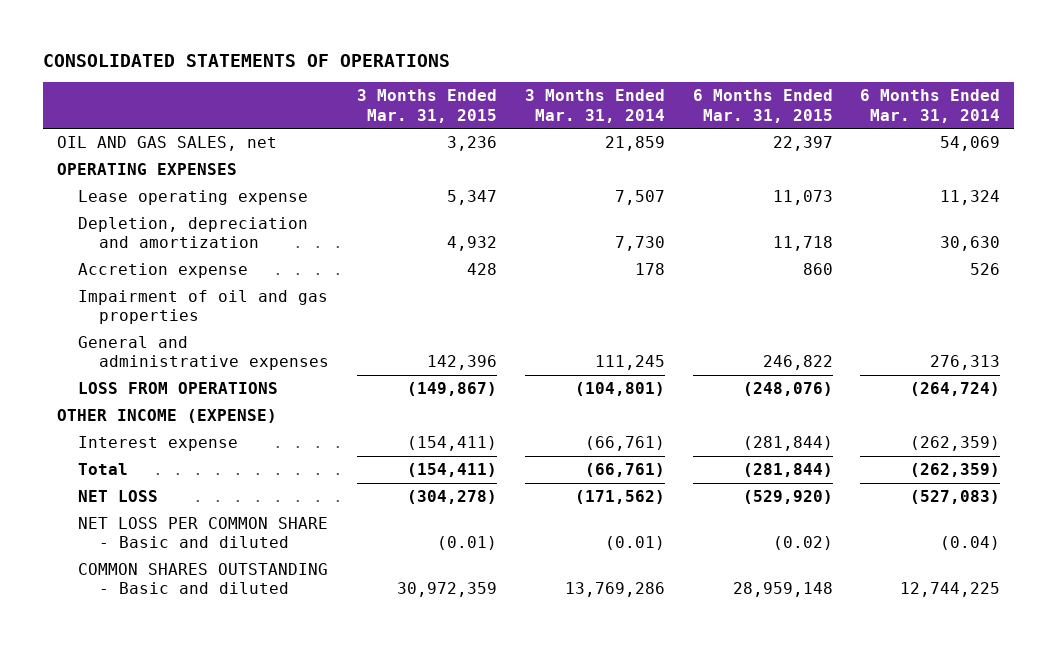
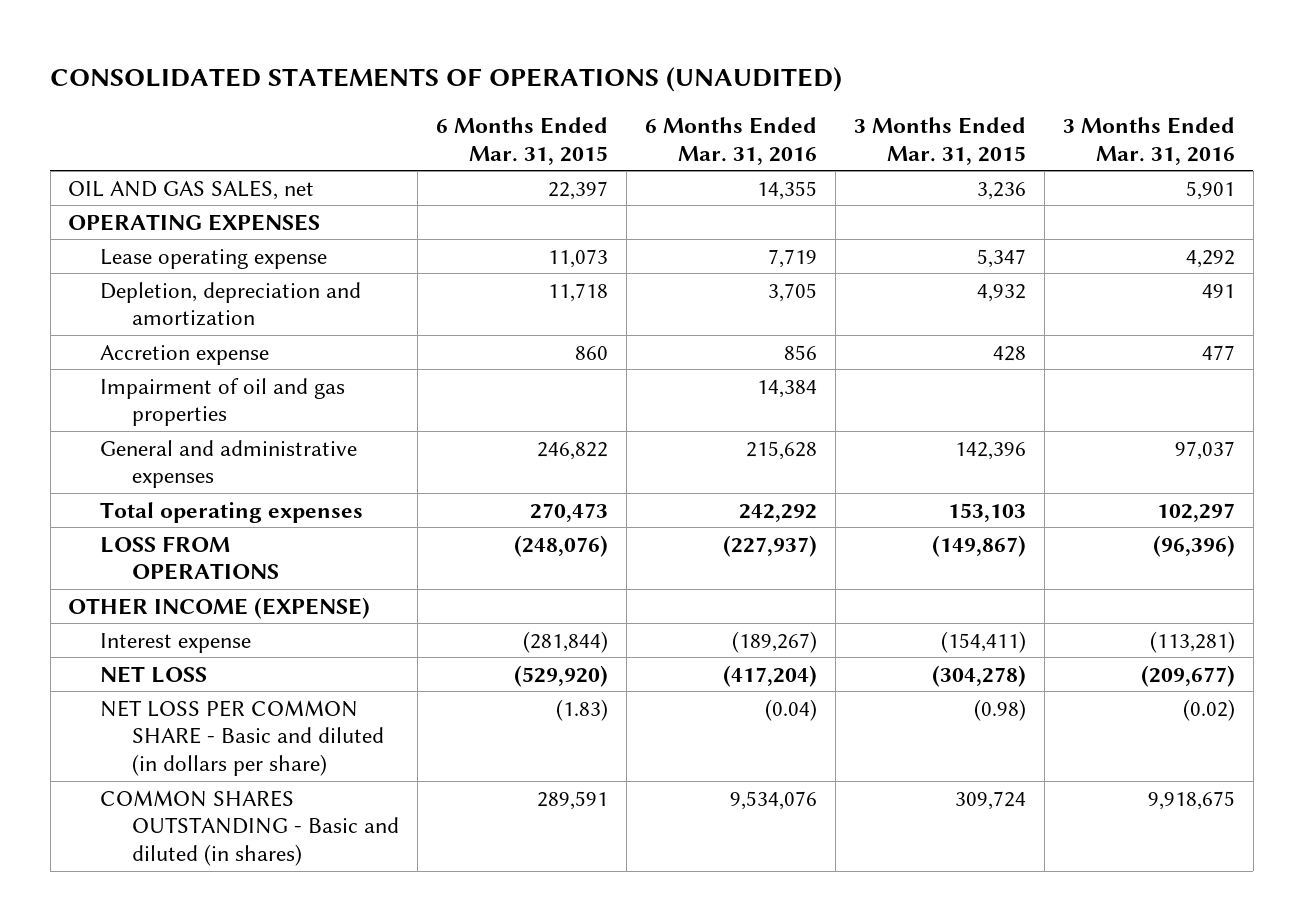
- CONSOLIDATED STATEMENTS OF OPERATIONS
+ CONSOLIDATED STATEMENTS OF OPERATIONS (UNAUDITED)
- | 3 Months Ended Mar. 31, 2015 | 3 Months Ended Mar. 31, 2014 | 6 Months Ended Mar. 31, 2015 | 6 Months Ended Mar. 31, 2014
+ | 6 Months Ended Mar. 31, 2015 | 6 Months Ended Mar. 31, 2016 | 3 Months Ended Mar. 31, 2015 | 3 Months Ended Mar. 31, 2016
+ Total operating expenses | 270,473 | 242,292 | 153,103 | 102,297
- Total | (154,411) | (66,761) | (281,844) | (262,359)
- NET LOSS PER COMMON SHARE - Basic and diluted | (0.01) | (0.01) | (0.02) | (0.04)
- COMMON SHARES OUTSTANDING - Basic and diluted | 30,972,359 | 13,769,286 | 28,959,148 | 12,744,225
+ NET LOSS PER COMMON SHARE - Basic and diluted (in dollars per share) | (1.83) | (0.04) | (0.98) | (0.02)
+ COMMON SHARES OUTSTANDING - Basic and diluted (in shares) | 289,591 | 9,534,076 | 309,724 | 9,918,675

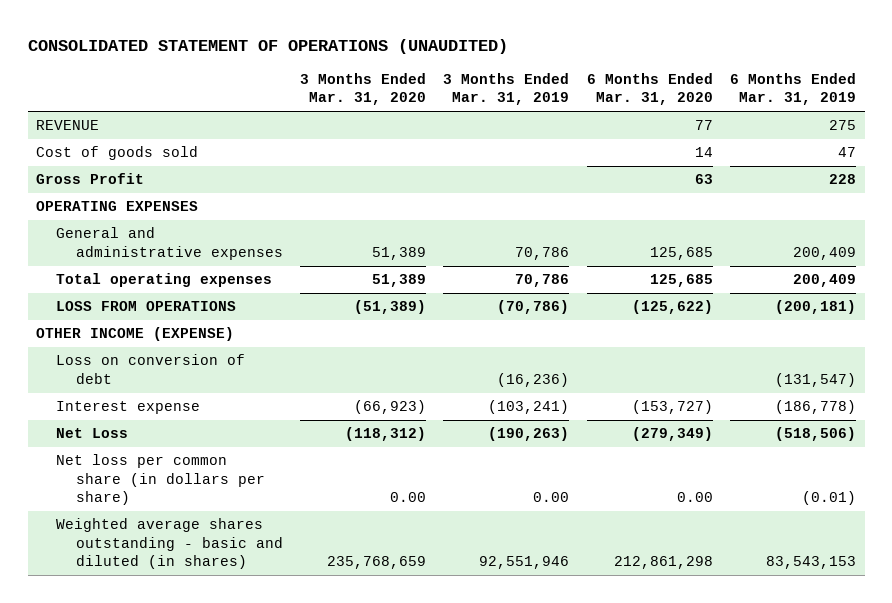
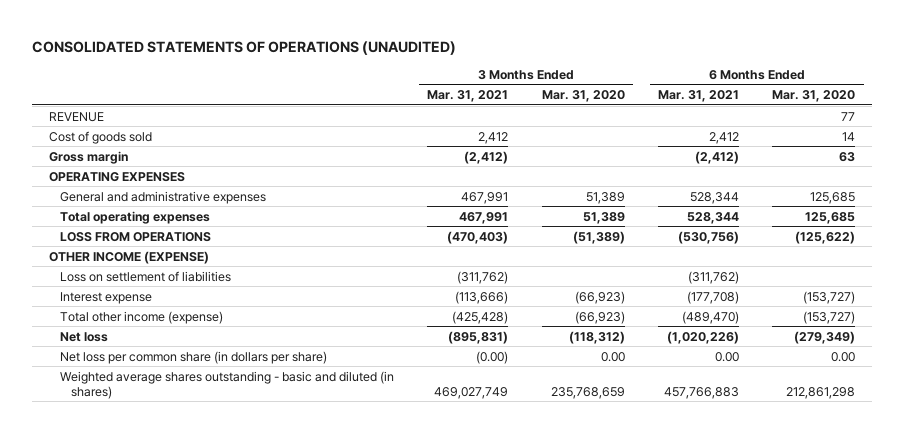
- CONSOLIDATED STATEMENT OF OPERATIONS (UNAUDITED)
+ CONSOLIDATED STATEMENTS OF OPERATIONS (UNAUDITED)
- | 3 Months Ended Mar. 31, 2020 | 3 Months Ended Mar. 31, 2019 | 6 Months Ended Mar. 31, 2020 | 6 Months Ended Mar. 31, 2019
+ | 3 Months Ended Mar. 31, 2021 | 3 Months Ended Mar. 31, 2020 | 6 Months Ended Mar. 31, 2021 | 6 Months Ended Mar. 31, 2020
- Gross Profit | | | 63 | 228
+ Gross margin | (2,412) | | (2,412) | 63
- Loss on conversion of debt | | (16,236) | | (131,547)
+ Loss on settlement of liabilities | (311,762) | | (311,762) |
- Net Loss | (118,312) | (190,263) | (279,349) | (518,506)
+ Total other income (expense) | (425,428) | (66,923) | (489,470) | (153,727)
+ Net loss | (895,831) | (118,312) | (1,020,226) | (279,349)

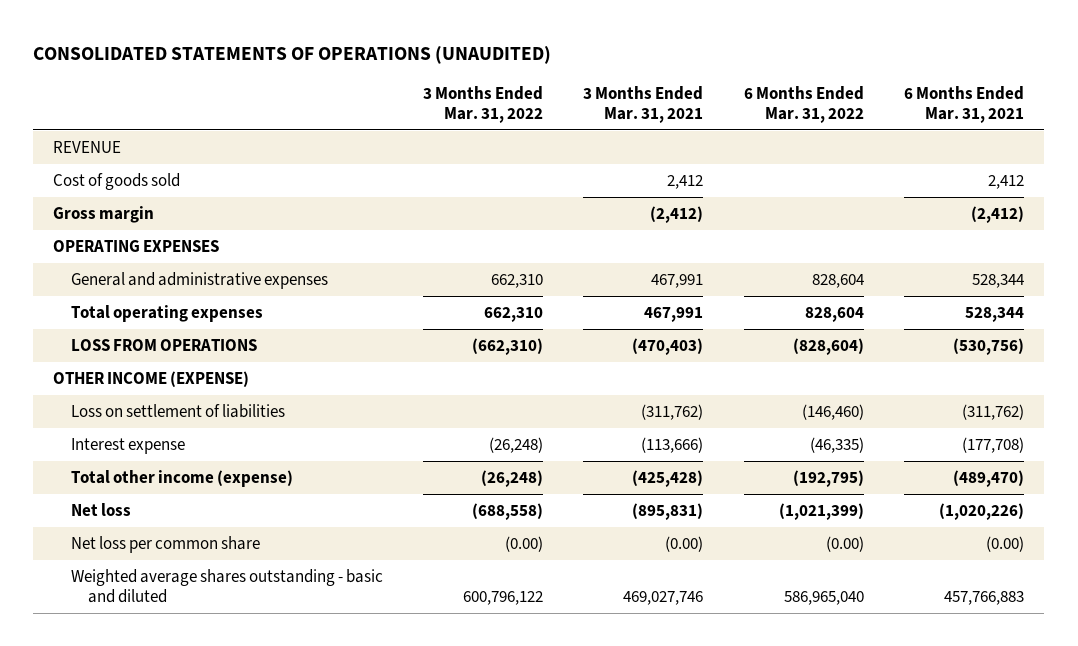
- | 3 Months Ended Mar. 31, 2021 | 3 Months Ended Mar. 31, 2020 | 6 Months Ended Mar. 31, 2021 | 6 Months Ended Mar. 31, 2020
+ | 3 Months Ended Mar. 31, 2022 | 3 Months Ended Mar. 31, 2021 | 6 Months Ended Mar. 31, 2022 | 6 Months Ended Mar. 31, 2021
- Net loss per common share (in dollars per share) | (0.00) | 0.00 | 0.00 | 0.00
- Weighted average shares outstanding - basic and diluted (in shares) | 469,027,749 | 235,768,659 | 457,766,883 | 212,861,298
+ Net loss per common share | (0.00) | (0.00) | (0.00) | (0.00)
+ Weighted average shares outstanding - basic and diluted | 600,796,122 | 469,027,746 | 586,965,040 | 457,766,883

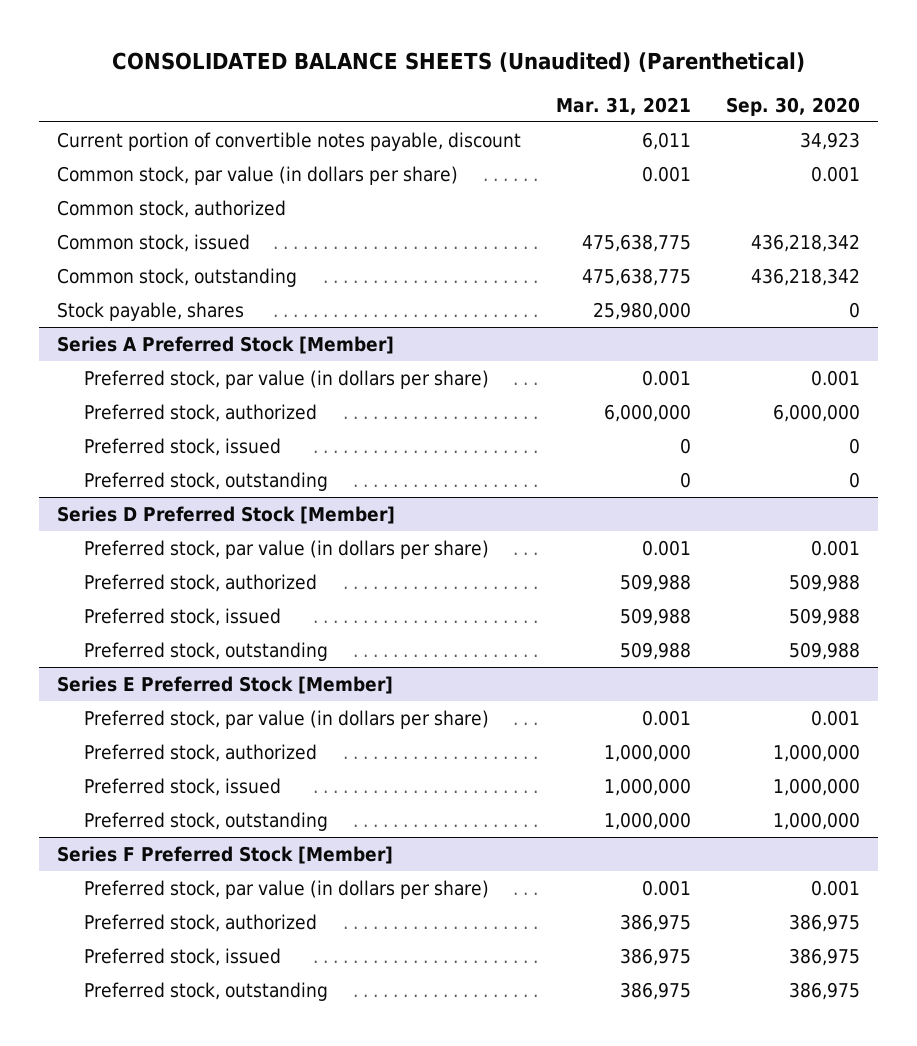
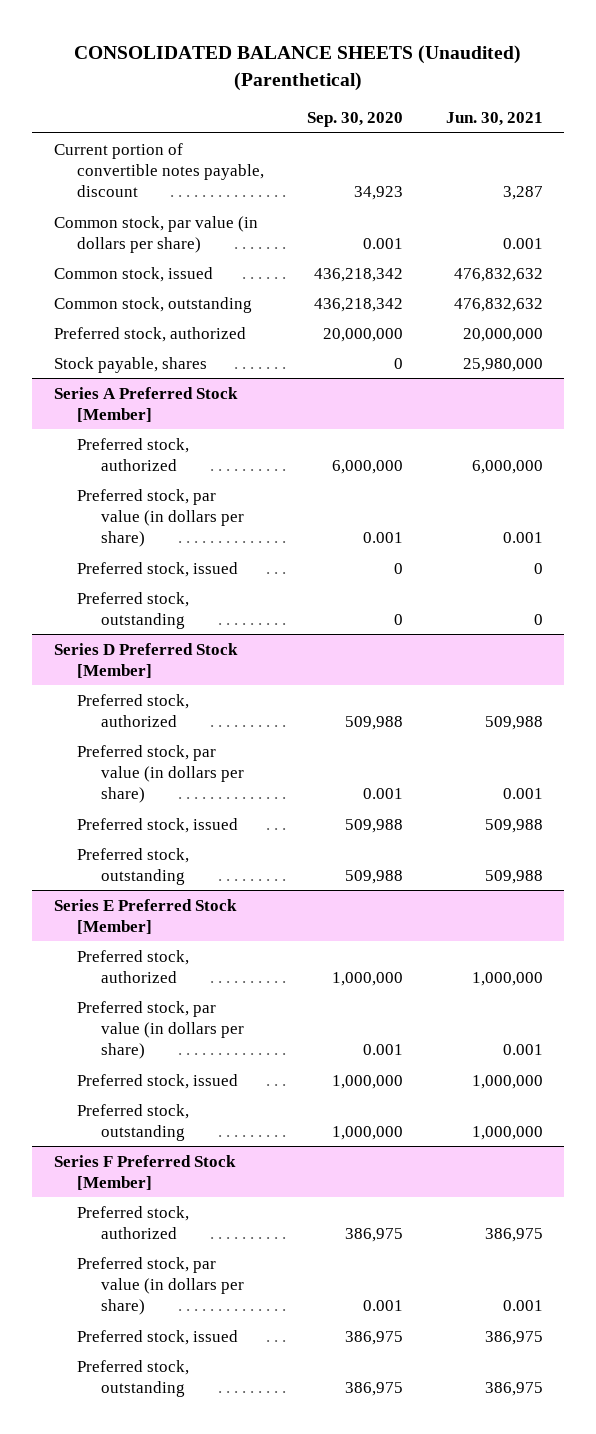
- | Mar. 31, 2021 | Sep. 30, 2020
+ | Sep. 30, 2020 | Jun. 30, 2021
- Common stock, authorized
+ Preferred stock, authorized | 20,000,000 | 20,000,000
@ Series A Preferred Stock [Member]
moved down: Preferred stock, par value (in dollars per share) | 0.001 | 0.001
@ Series D Preferred Stock [Member]
moved down: Preferred stock, par value (in dollars per share) | 0.001 | 0.001
@ Series E Preferred Stock [Member]
moved down: Preferred stock, par value (in dollars per share) | 0.001 | 0.001
@ Series F Preferred Stock [Member]
moved down: Preferred stock, par value (in dollars per share) | 0.001 | 0.001

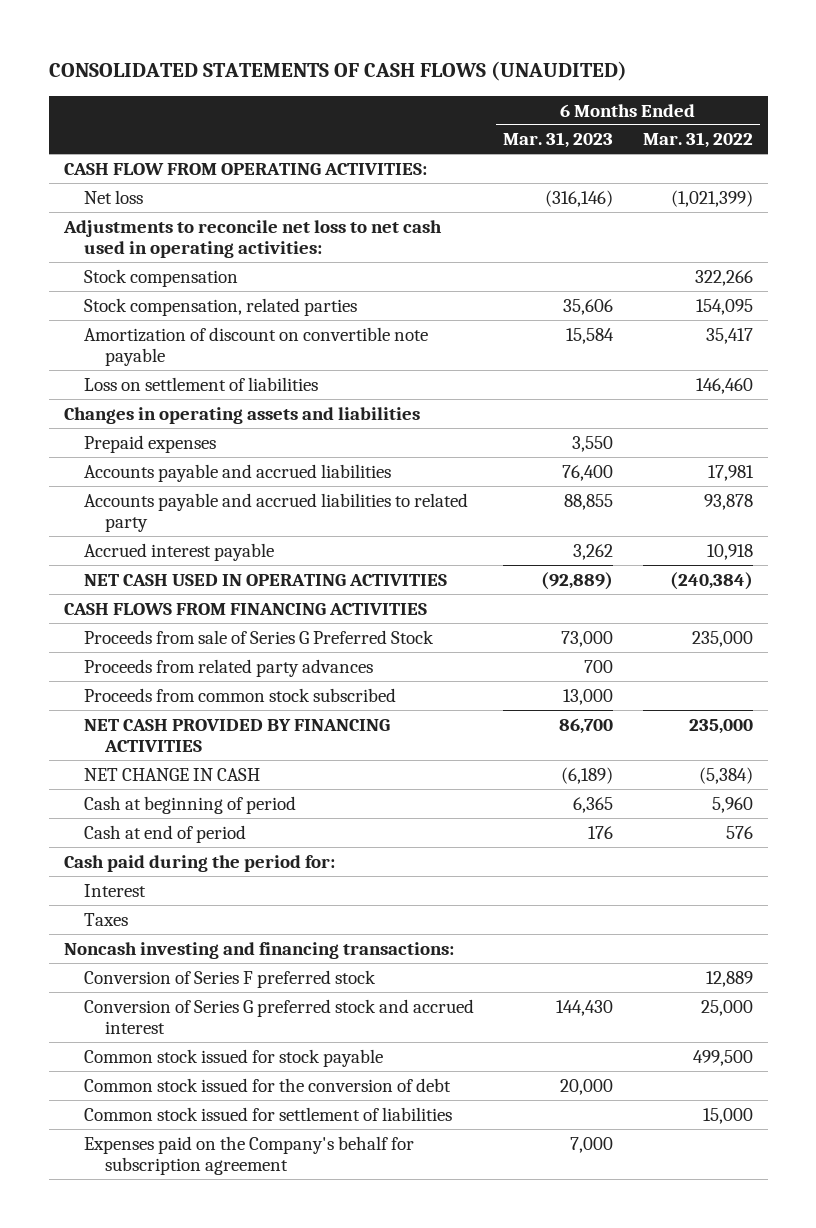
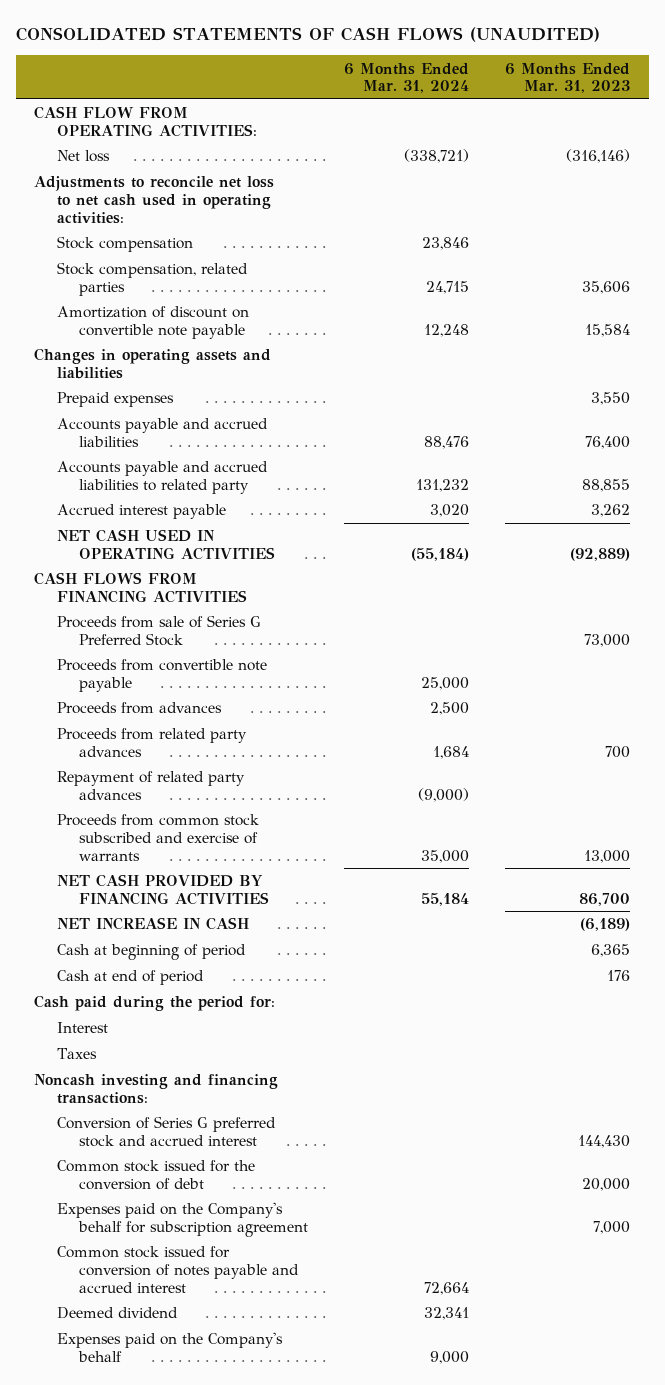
- | 6 Months Ended Mar. 31, 2023 | 6 Months Ended Mar. 31, 2022
+ | 6 Months Ended Mar. 31, 2024 | 6 Months Ended Mar. 31, 2023
- Loss on settlement of liabilities | | 146,460
+ Proceeds from convertible note payable | 25,000 |
+ Proceeds from advances | 2,500 |
- Proceeds from common stock subscribed | 13,000 |
+ Repayment of related party advances | (9,000) |
+ Proceeds from common stock subscribed and exercise of warrants | 35,000 | 13,000
- NET CHANGE IN CASH | (6,189) | (5,384)
+ NET INCREASE IN CASH | | (6,189)
- Conversion of Series F preferred stock | | 12,889
- Common stock issued for stock payable | | 499,500
- Common stock issued for settlement of liabilities | | 15,000
+ Common stock issued for conversion of notes payable and accrued interest | 72,664 |
+ Deemed dividend | 32,341 |
+ Expenses paid on the Company's behalf | 9,000 |

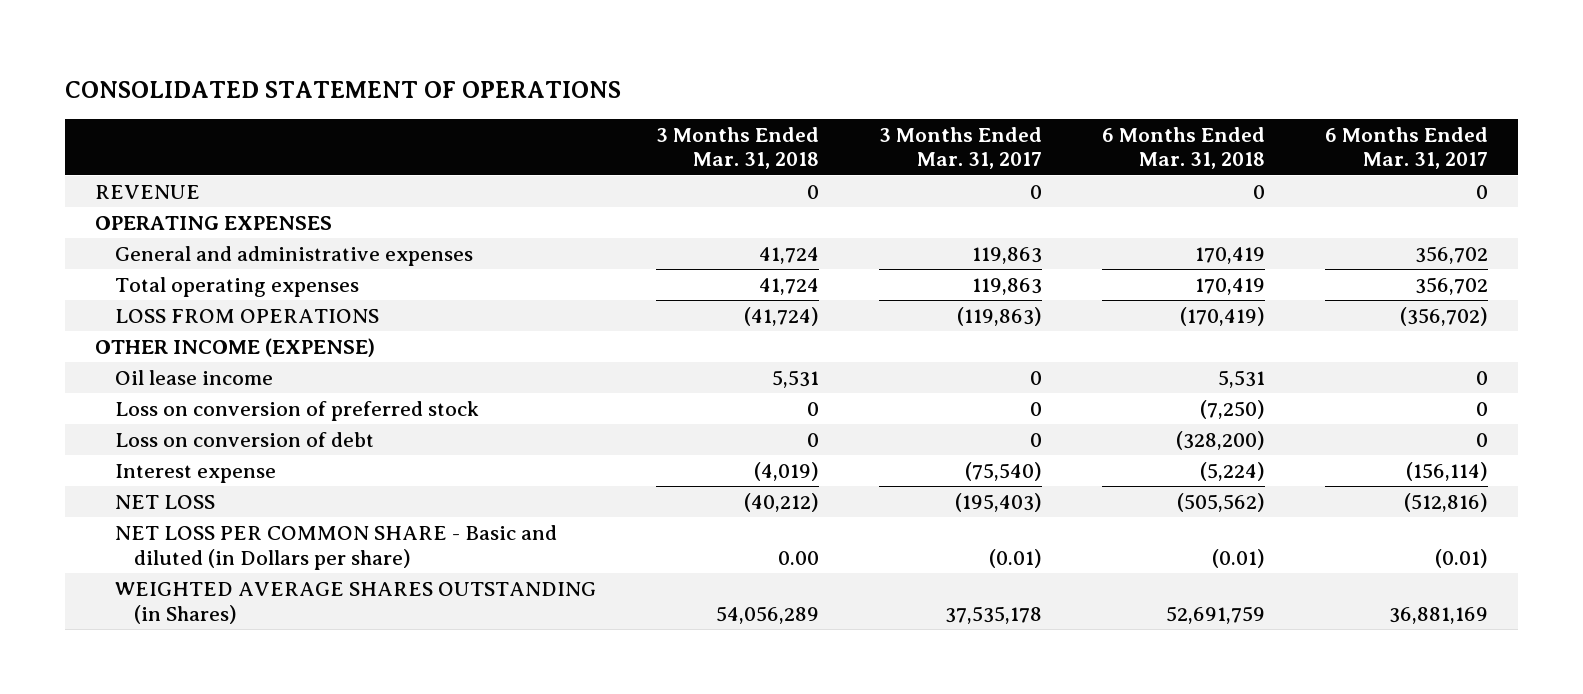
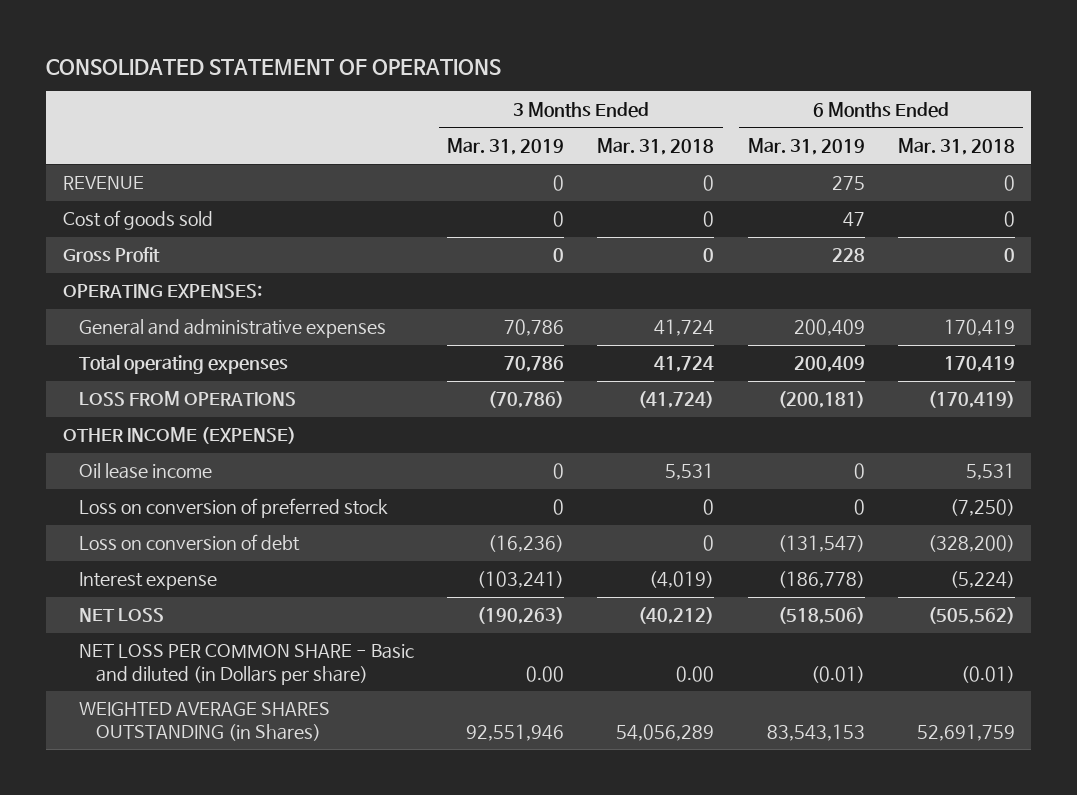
- | 3 Months Ended Mar. 31, 2018 | 3 Months Ended Mar. 31, 2017 | 6 Months Ended Mar. 31, 2018 | 6 Months Ended Mar. 31, 2017
+ | 3 Months Ended Mar. 31, 2019 | 3 Months Ended Mar. 31, 2018 | 6 Months Ended Mar. 31, 2019 | 6 Months Ended Mar. 31, 2018
- OPERATING EXPENSES
+ Cost of goods sold | 0 | 0 | 47 | 0
+ Gross Profit | 0 | 0 | 228 | 0
+ OPERATING EXPENSES:

